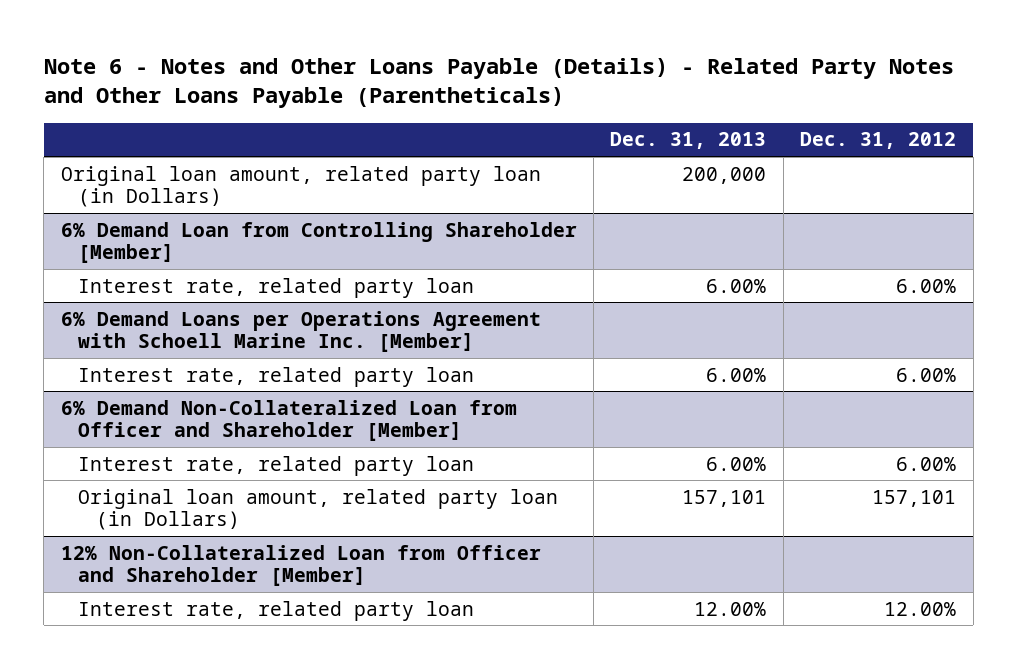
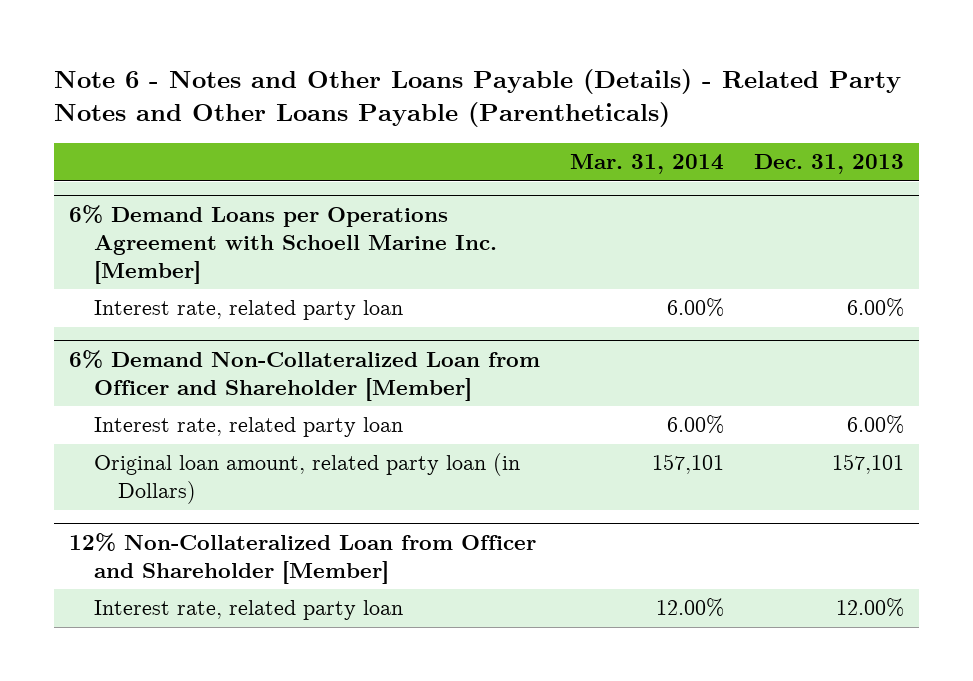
- | Dec. 31, 2013 | Dec. 31, 2012
+ | Mar. 31, 2014 | Dec. 31, 2013
- Original loan amount, rеlatеd party loan (in Dollars) | 200,000 |
- 6% Demand Loan from Controlling Shareholder [Member]
- Intеrеst ratе, rеlatеd party loan | 6.00% | 6.00%

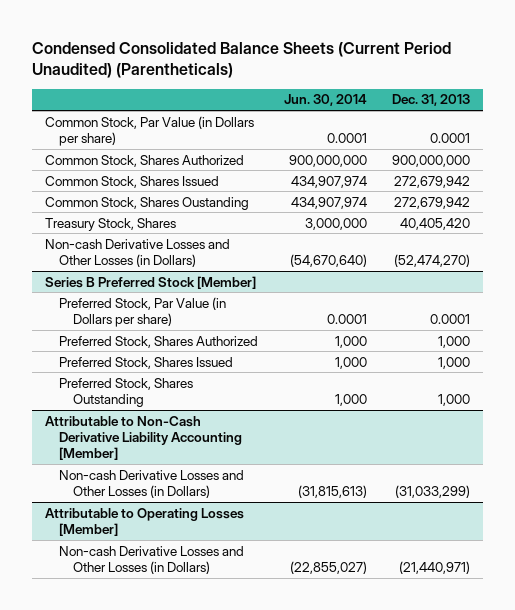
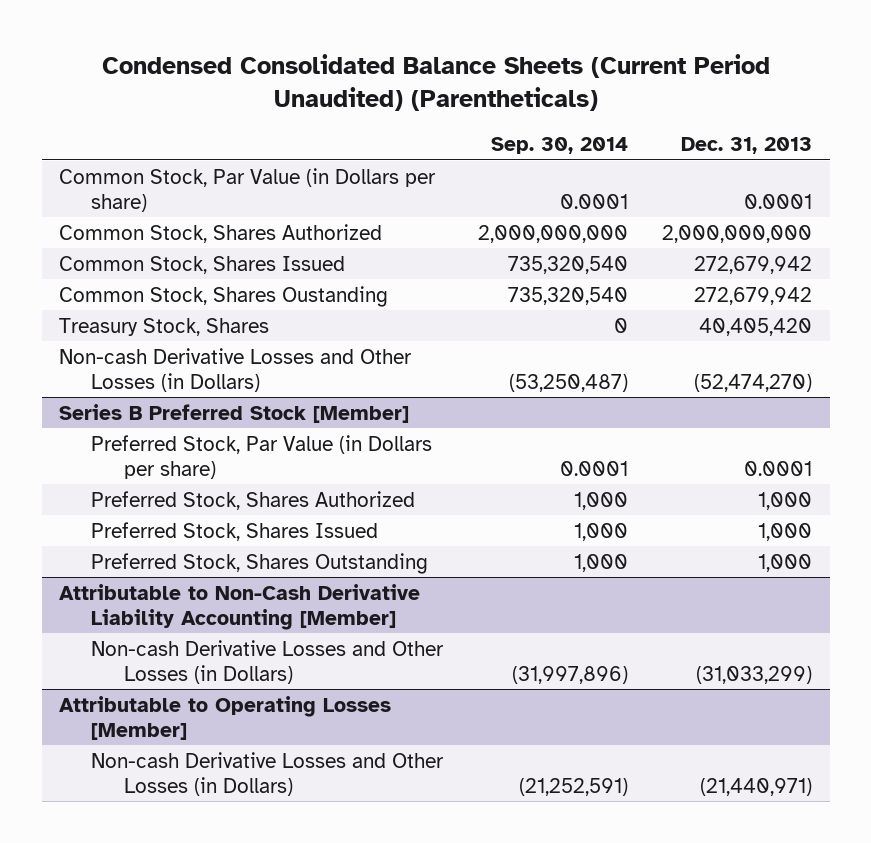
- | Jun. 30, 2014 | Dec. 31, 2013
+ | Sep. 30, 2014 | Dec. 31, 2013
- Common Stock, Shares Authorized | 900,000,000 | 900,000,000
+ Common Stock, Shares Authorized | 2,000,000,000 | 2,000,000,000

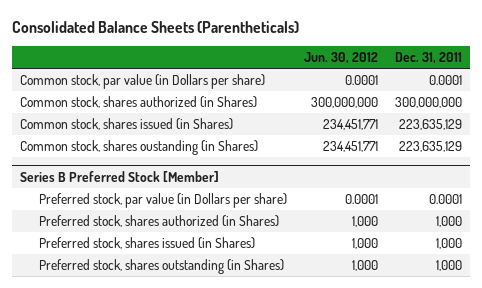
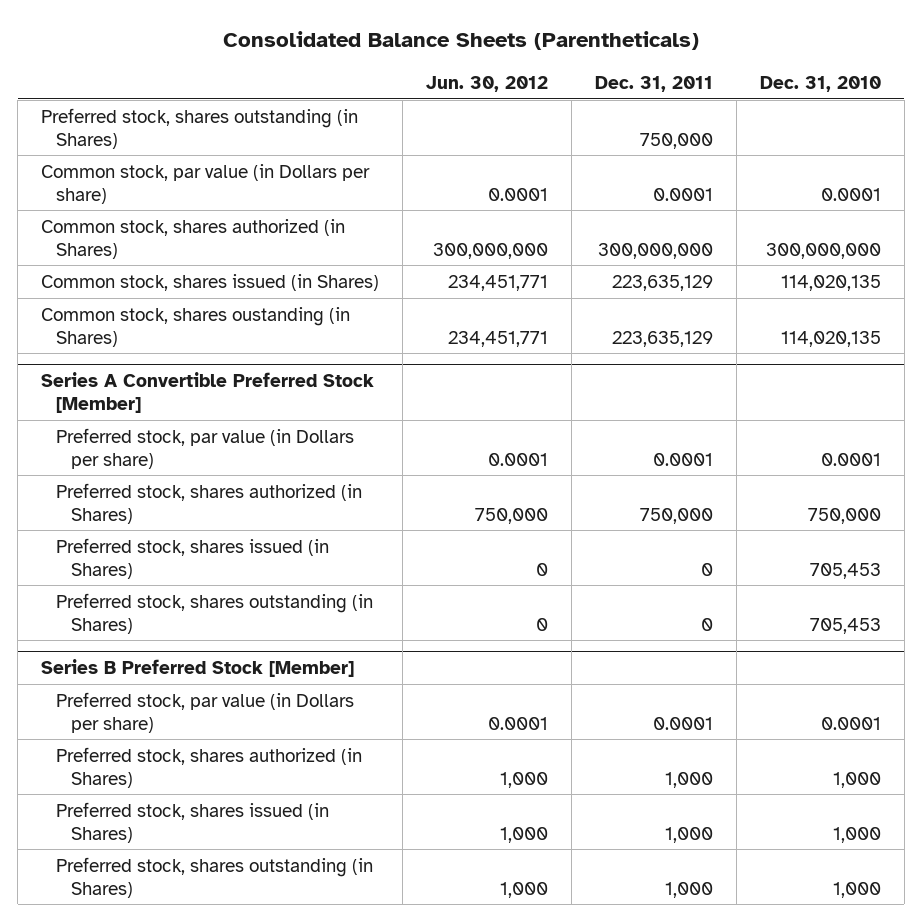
- | Jun. 30, 2012 | Dec. 31, 2011
+ | Jun. 30, 2012 | Dec. 31, 2011 | Dec. 31, 2010
+ Preferred stock, shares outstanding (in Shares) | | 750,000 |
+ Series A Convertible Preferred Stock [Member]
+ Preferred stock, par value (in Dollars per share) | 0.0001 | 0.0001 | 0.0001
+ Preferred stock, shares authorized (in Shares) | 750,000 | 750,000 | 750,000
+ Preferred stock, shares issued (in Shares) | 0 | 0 | 705,453
+ Preferred stock, shares outstanding (in Shares) | 0 | 0 | 705,453

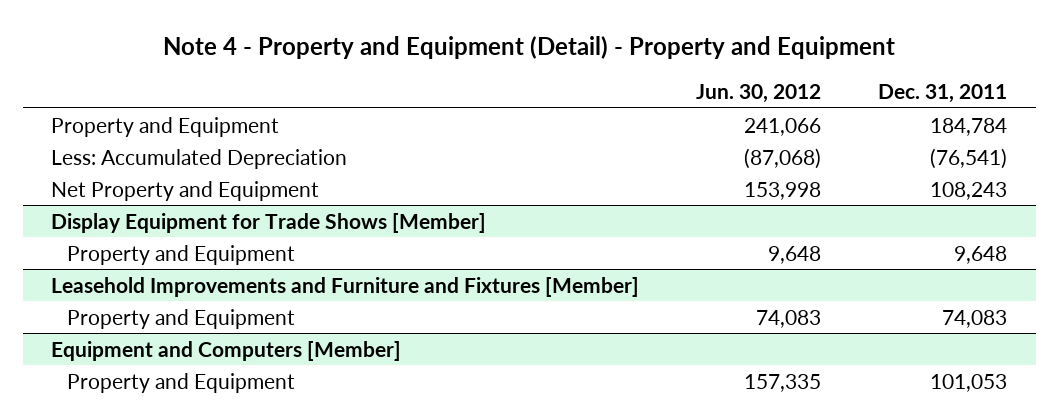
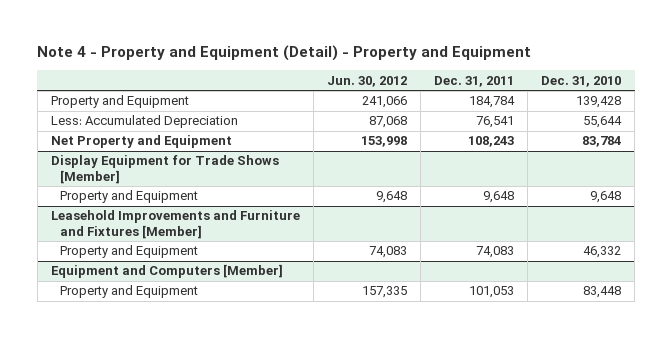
- | Jun. 30, 2012 | Dec. 31, 2011
+ | Jun. 30, 2012 | Dec. 31, 2011 | Dec. 31, 2010
- Less: Accumulated Depreciation | (87,068) | (76,541)
+ Less: Accumulated Depreciation | 87,068 | 76,541 | 55,644

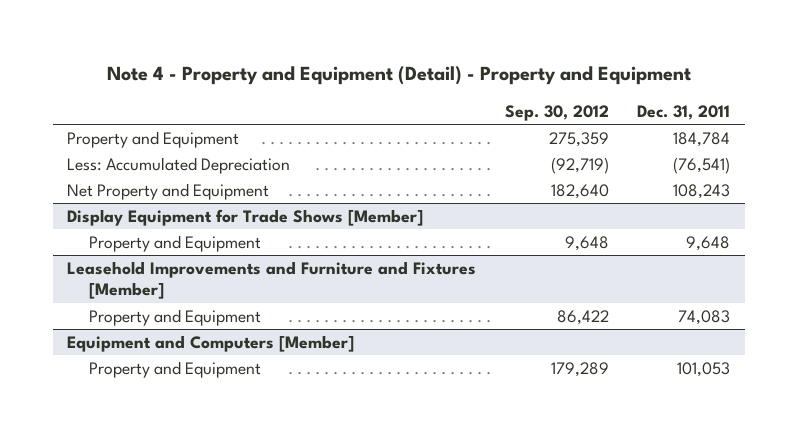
- | Jun. 30, 2012 | Dec. 31, 2011 | Dec. 31, 2010
+ | Sep. 30, 2012 | Dec. 31, 2011
- Less: Accumulated Depreciation | 87,068 | 76,541 | 55,644
+ Less: Accumulated Depreciation | (92,719) | (76,541)

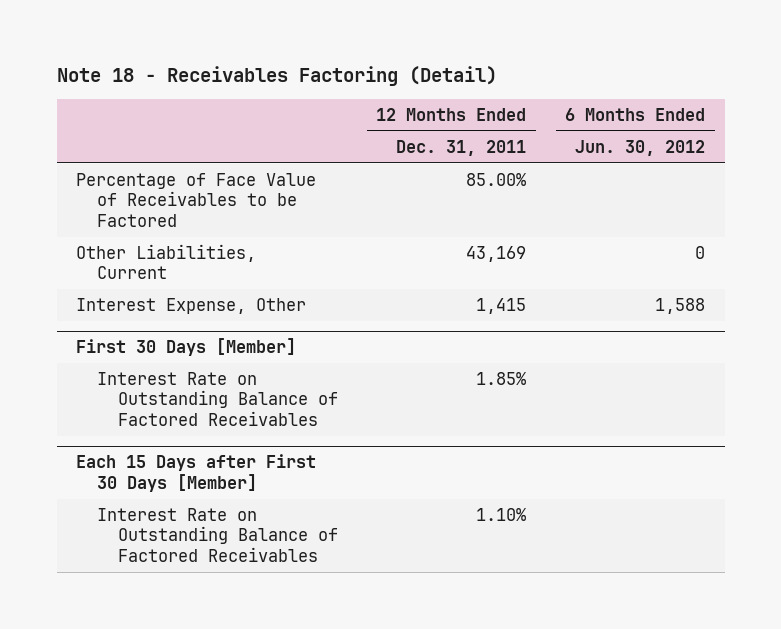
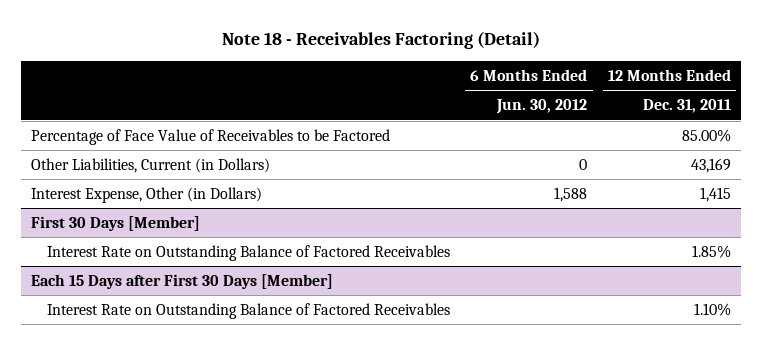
- | 12 Months Ended Dec. 31, 2011 | 6 Months Ended Jun. 30, 2012
+ | 6 Months Ended Jun. 30, 2012 | 12 Months Ended Dec. 31, 2011
- Other Liabilities, Current | 43,169 | 0
- Interest Expense, Other | 1,415 | 1,588
+ Other Liabilities, Current (in Dollars) | 0 | 43,169
+ Interest Expense, Other (in Dollars) | 1,588 | 1,415

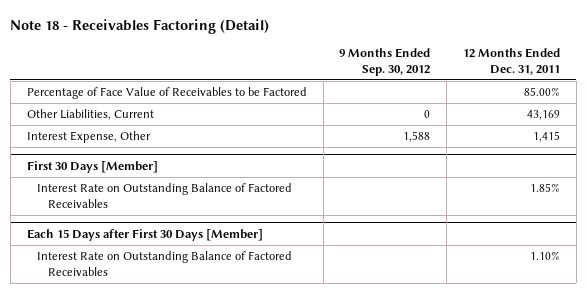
- | 6 Months Ended Jun. 30, 2012 | 12 Months Ended Dec. 31, 2011
+ | 9 Months Ended Sep. 30, 2012 | 12 Months Ended Dec. 31, 2011
- Other Liabilities, Current (in Dollars) | 0 | 43,169
- Interest Expense, Other (in Dollars) | 1,588 | 1,415
+ Other Liabilities, Current | 0 | 43,169
+ Interest Expense, Other | 1,588 | 1,415

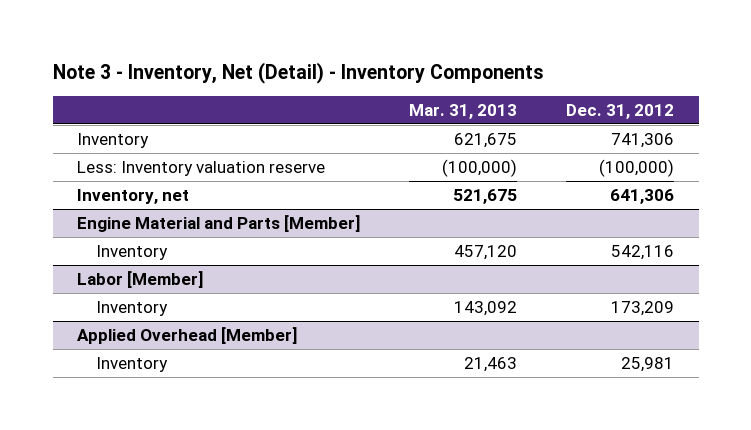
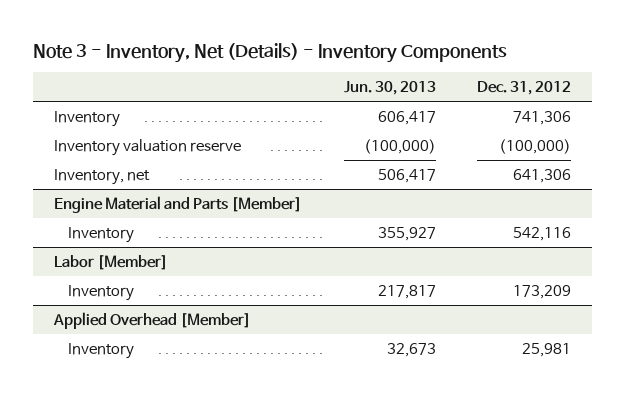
- Note 3 - Inventory, Net (Detail) - Inventory Components
+ Note 3 - Inventory, Net (Details) - Inventory Components
- | Mar. 31, 2013 | Dec. 31, 2012
+ | Jun. 30, 2013 | Dec. 31, 2012
- Less: Inventory valuation reserve | (100,000) | (100,000)
+ Inventory valuation reserve | (100,000) | (100,000)

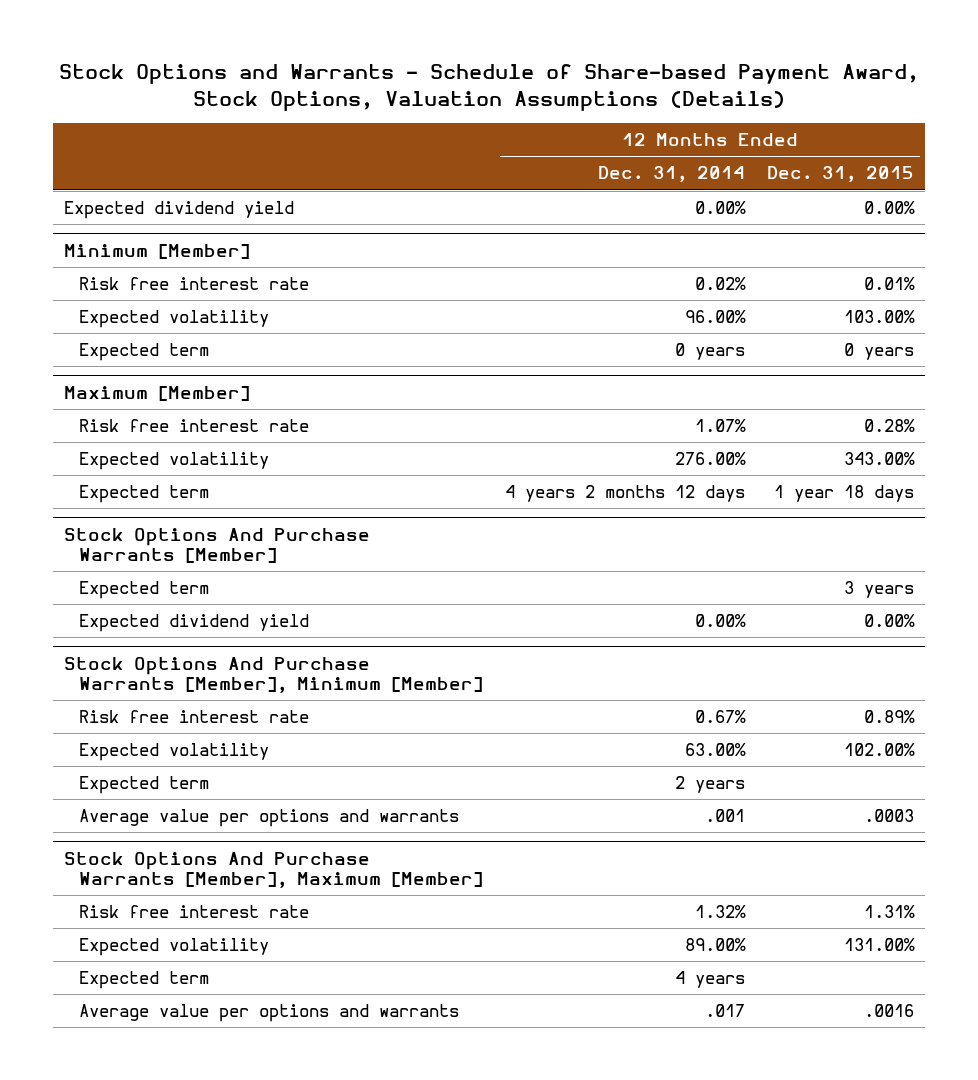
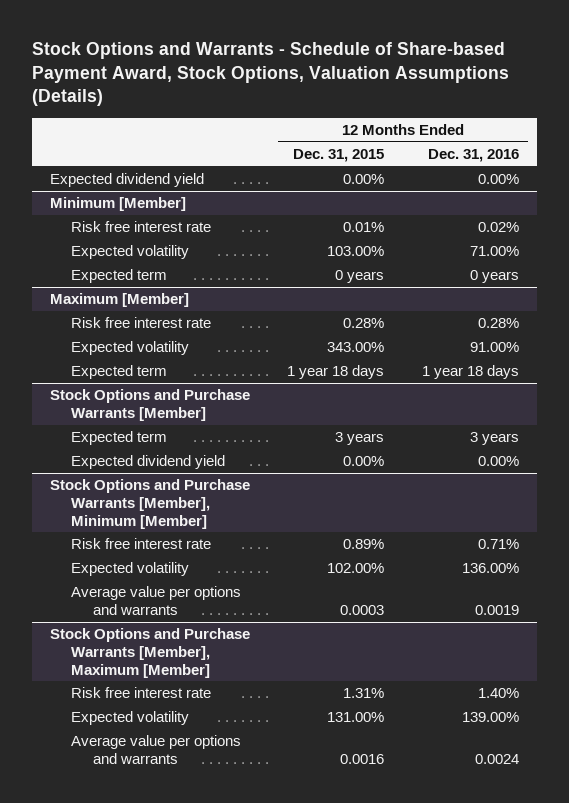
- | 12 Months Ended Dec. 31, 2014 | 12 Months Ended Dec. 31, 2015
+ | 12 Months Ended Dec. 31, 2015 | 12 Months Ended Dec. 31, 2016
- Stock Options And Purchase Warrants [Member]
+ Stock Options and Purchase Warrants [Member]
- Stock Options And Purchase Warrants [Member], Minimum [Member]
+ Stock Options and Purchase Warrants [Member], Minimum [Member]
- Expected term | 2 years |
- Average value per options and warrants | .001 | .0003
- Stock Options And Purchase Warrants [Member], Maximum [Member]
+ Average value per options and warrants | 0.0003 | 0.0019
+ Stock Options and Purchase Warrants [Member], Maximum [Member]
- Expected term | 4 years |
- Average value per options and warrants | .017 | .0016
+ Average value per options and warrants | 0.0016 | 0.0024

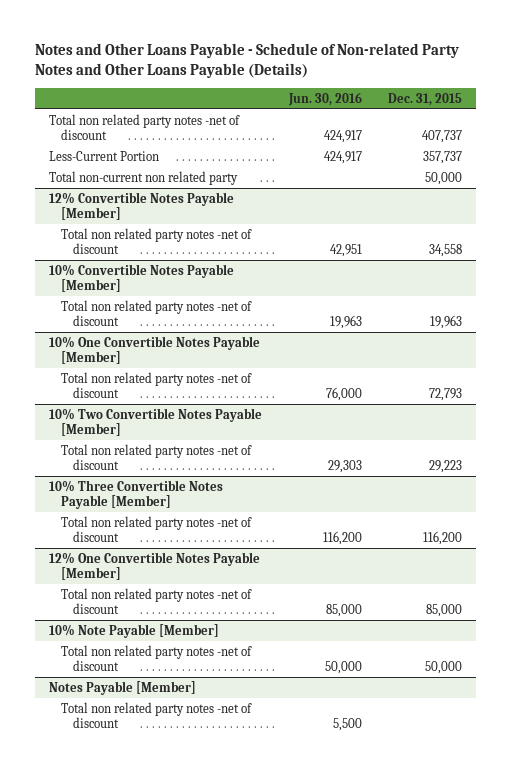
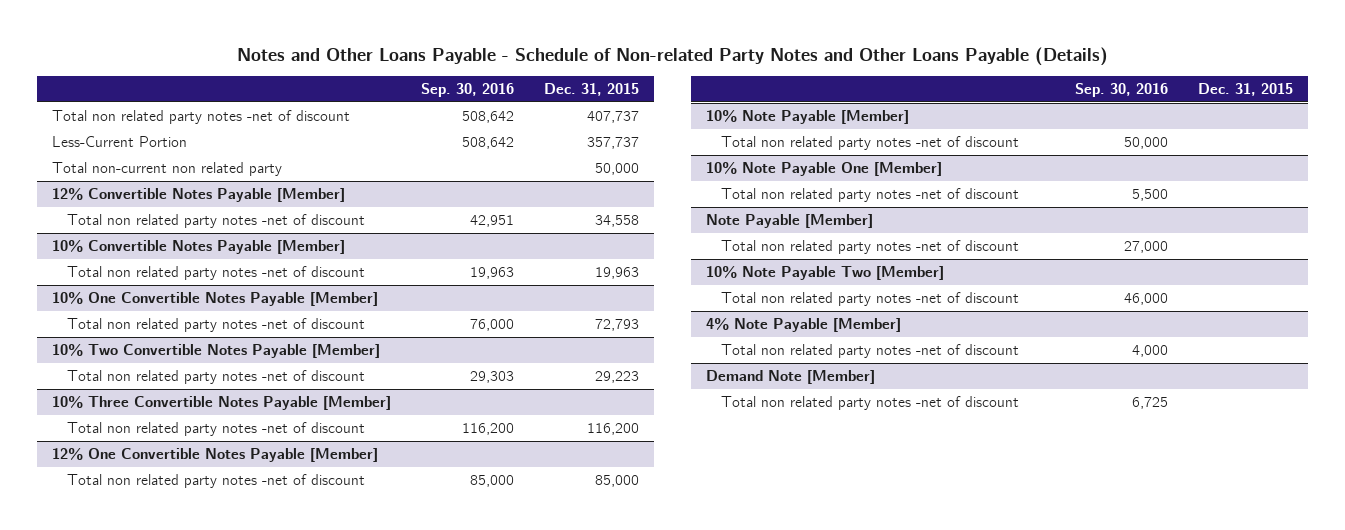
- | Jun. 30, 2016 | Dec. 31, 2015
+ | Sep. 30, 2016 | Dec. 31, 2015
@ 10% Note Payable [Member]
- Total non related party notes -net of discount | 50,000 | 50,000
- Notes Payable [Member]
+ 10% Note Payable One [Member]
+ Total non related party notes -net of discount | 5,500 |
+ Note Payable [Member]
+ Total non related party notes -net of discount | 27,000 |
+ 10% Note Payable Two [Member]
+ Total non related party notes -net of discount | 46,000 |
+ 4% Note Payable [Member]
+ Total non related party notes -net of discount | 4,000 |
+ Demand Note [Member]
+ Total non related party notes -net of discount | 6,725 |

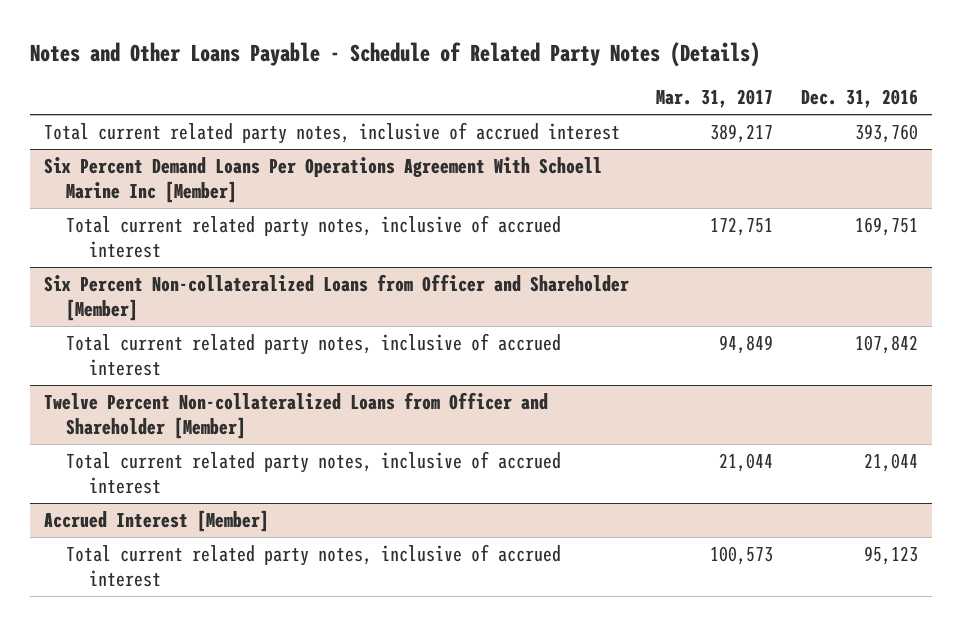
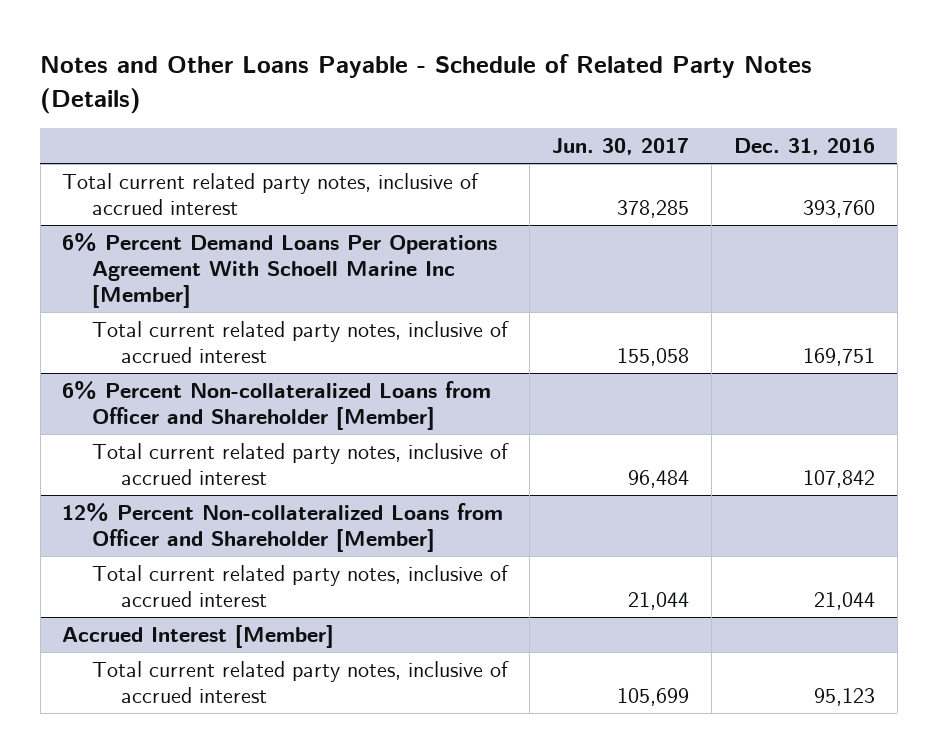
- | Mar. 31, 2017 | Dec. 31, 2016
+ | Jun. 30, 2017 | Dec. 31, 2016
- Six Percent Demand Loans Per Operations Agreement With Schoell Marine Inc [Member]
+ 6% Percent Demand Loans Per Operations Agreement With Schoell Marine Inc [Member]
- Six Percent Non-collateralized Loans from Officer and Shareholder [Member]
+ 6% Percent Non-collateralized Loans from Officer and Shareholder [Member]
- Twelve Percent Non-collateralized Loans from Officer and Shareholder [Member]
+ 12% Percent Non-collateralized Loans from Officer and Shareholder [Member]

